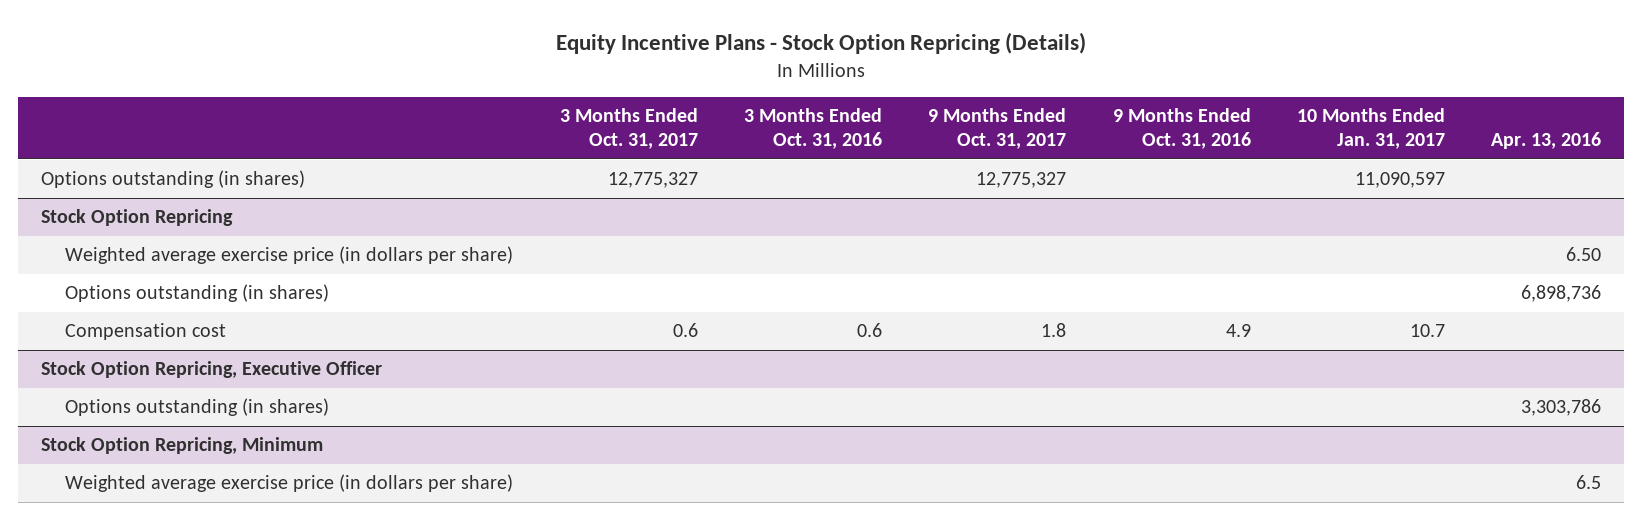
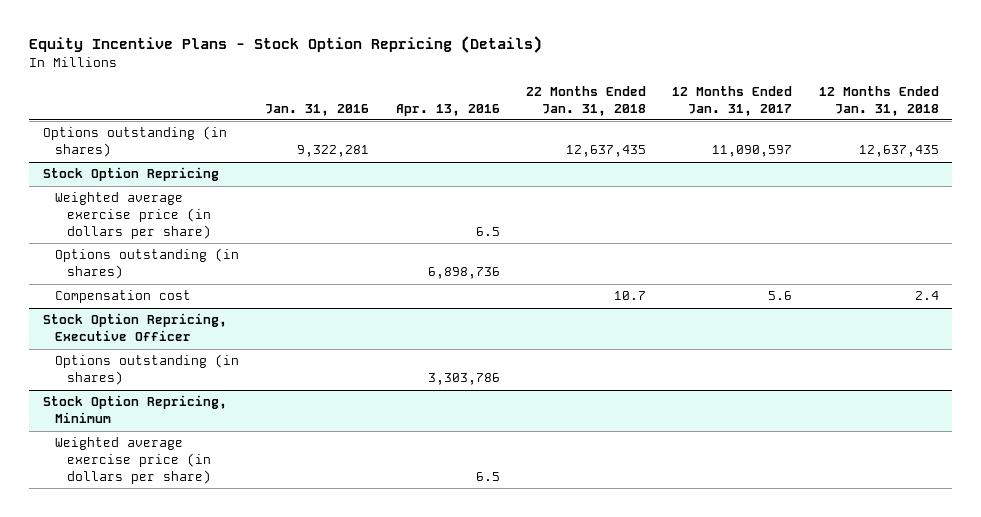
- | 3 Months Ended Oct. 31, 2017 | 3 Months Ended Oct. 31, 2016 | 9 Months Ended Oct. 31, 2017 | 9 Months Ended Oct. 31, 2016 | 10 Months Ended Jan. 31, 2017 | Apr. 13, 2016
+ | Jan. 31, 2016 | Apr. 13, 2016 | 22 Months Ended Jan. 31, 2018 | 12 Months Ended Jan. 31, 2017 | 12 Months Ended Jan. 31, 2018
@ Stock Option Repricing
- Weighted average exercise price (in dollars per share) | | | | | | 6.50
+ Weighted average exercise price (in dollars per share) | | 6.5 | | |

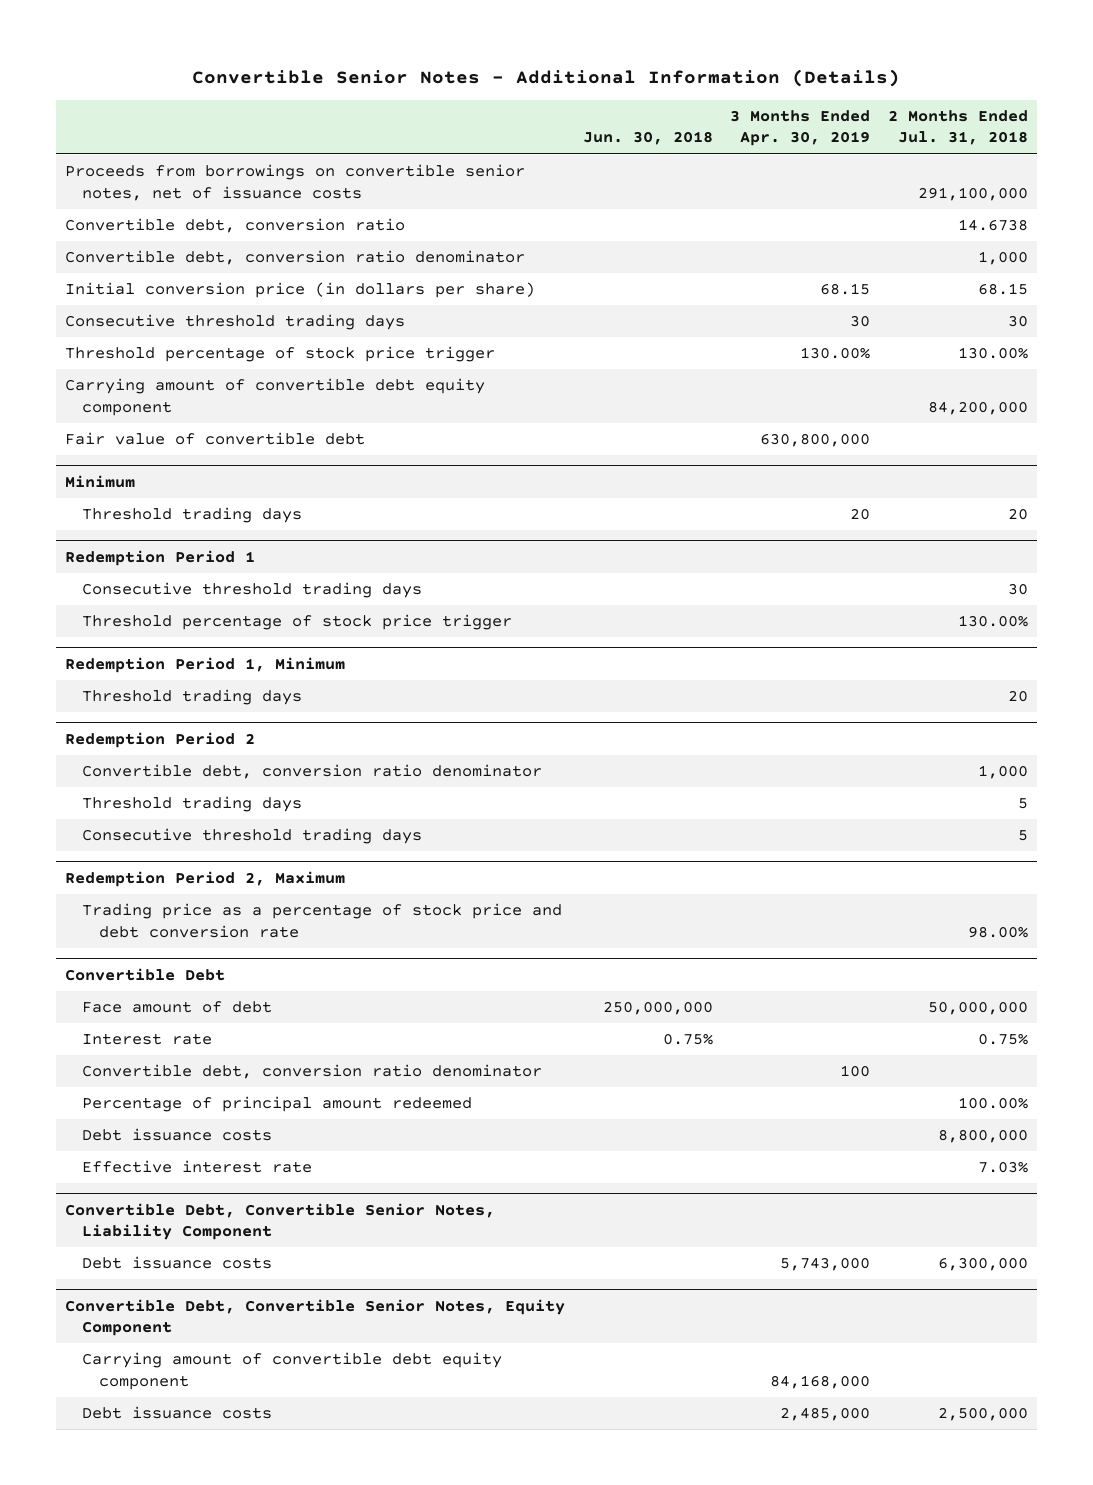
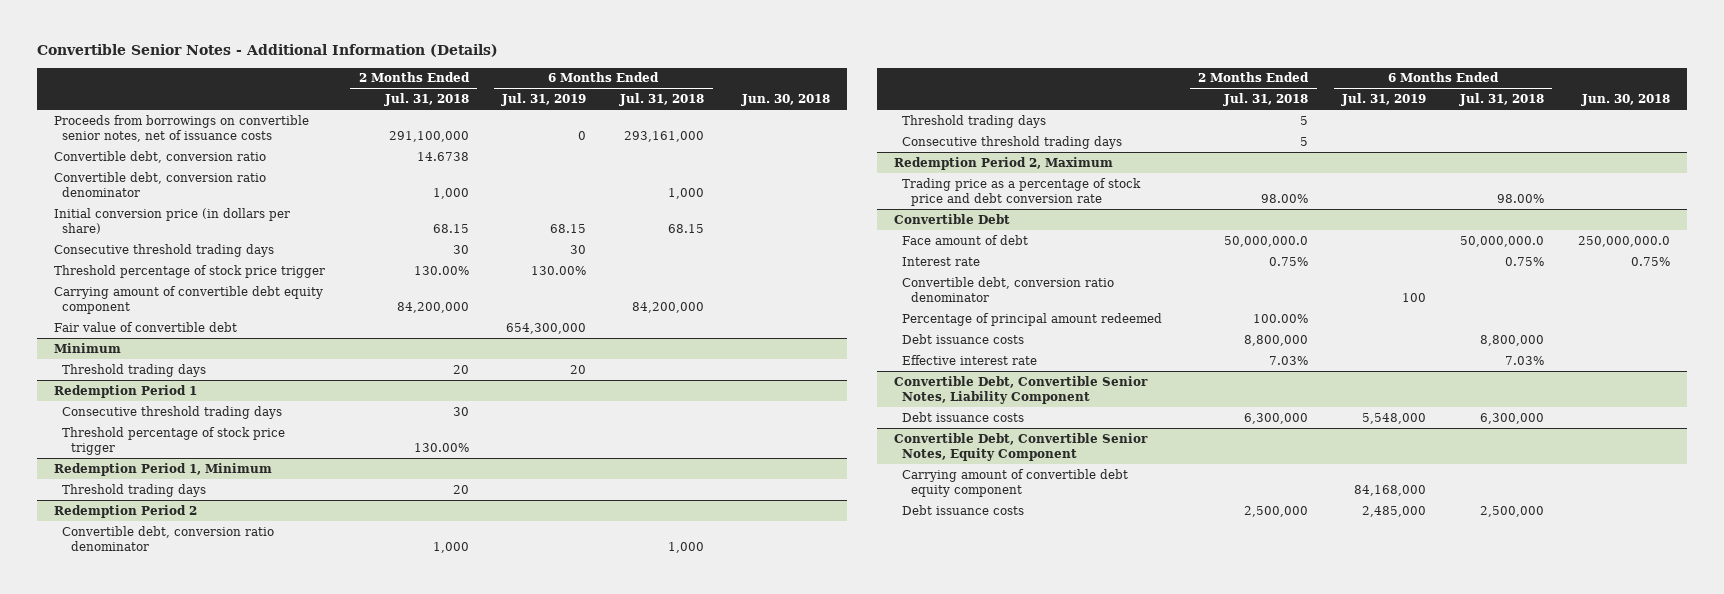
- | Jun. 30, 2018 | 3 Months Ended Apr. 30, 2019 | 2 Months Ended Jul. 31, 2018
+ | 2 Months Ended Jul. 31, 2018 | 6 Months Ended Jul. 31, 2019 | 6 Months Ended Jul. 31, 2018 | Jun. 30, 2018
@ Convertible Debt
- Face amount of debt | 250,000,000 | | 50,000,000
+ Face amount of debt | 50,000,000.0 | | 50,000,000.0 | 250,000,000.0

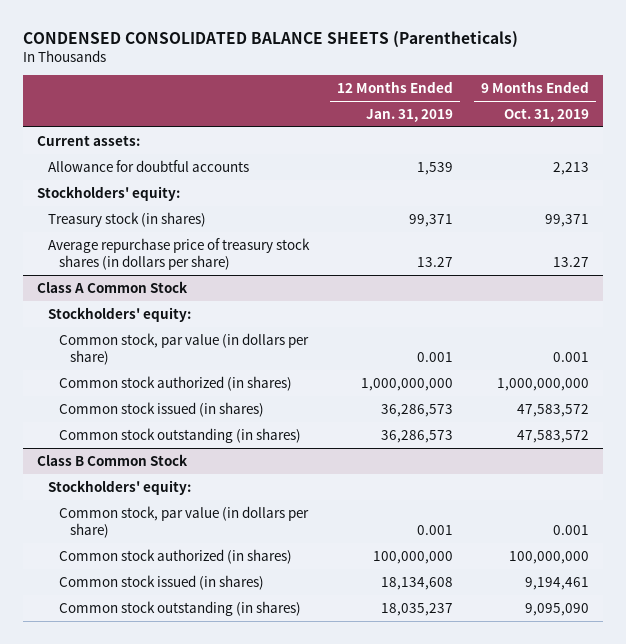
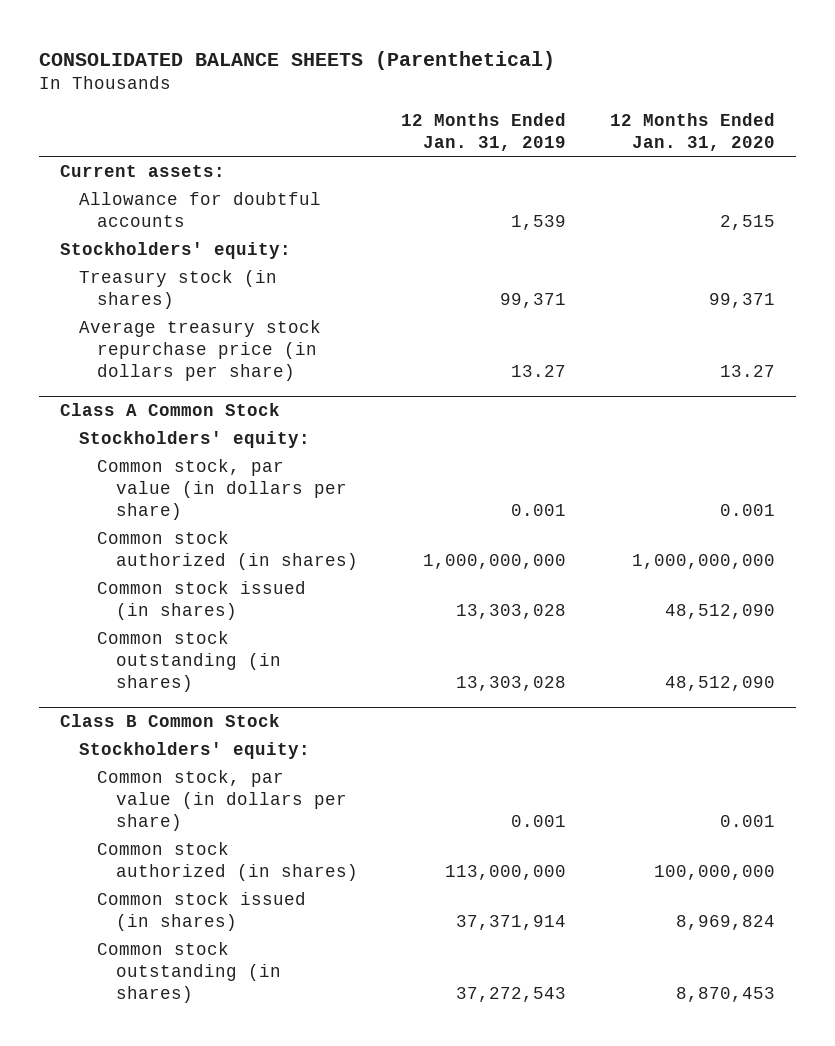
- CONDENSED CONSOLIDATED BALANCE SHEETS (Parentheticals)
+ CONSOLIDATED BALANCE SHEETS (Parenthetical)
- | 12 Months Ended Jan. 31, 2019 | 9 Months Ended Oct. 31, 2019
+ | 12 Months Ended Jan. 31, 2019 | 12 Months Ended Jan. 31, 2020
- Average repurchase price of treasury stock shares (in dollars per share) | 13.27 | 13.27
+ Average treasury stock repurchase price (in dollars per share) | 13.27 | 13.27
@ Class A Common Stock
- Common stock issued (in shares) | 36,286,573 | 47,583,572
- Common stock outstanding (in shares) | 36,286,573 | 47,583,572
+ Common stock issued (in shares) | 13,303,028 | 48,512,090
+ Common stock outstanding (in shares) | 13,303,028 | 48,512,090
@ Class B Common Stock
- Common stock authorized (in shares) | 100,000,000 | 100,000,000
- Common stock issued (in shares) | 18,134,608 | 9,194,461
- Common stock outstanding (in shares) | 18,035,237 | 9,095,090
+ Common stock authorized (in shares) | 113,000,000 | 100,000,000
+ Common stock issued (in shares) | 37,371,914 | 8,969,824
+ Common stock outstanding (in shares) | 37,272,543 | 8,870,453

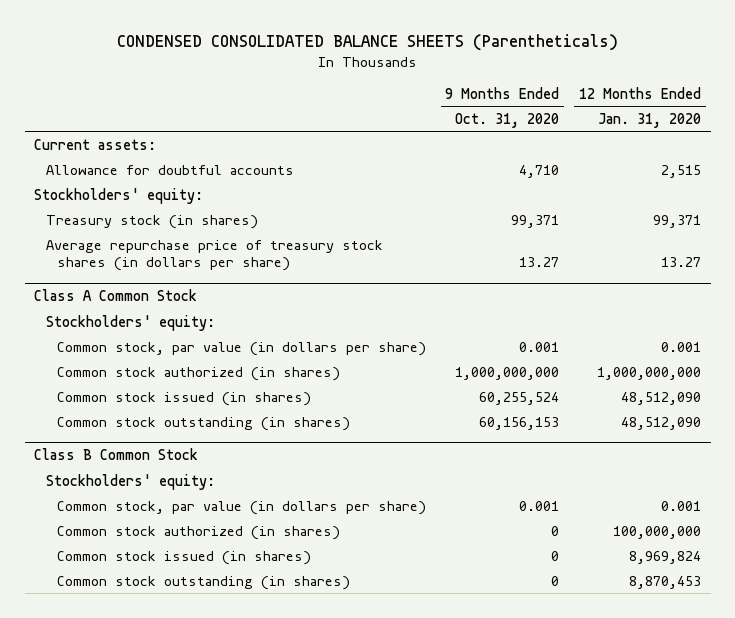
- CONSOLIDATED BALANCE SHEETS (Parenthetical)
+ CONDENSED CONSOLIDATED BALANCE SHEETS (Parentheticals)
- | 12 Months Ended Jan. 31, 2019 | 12 Months Ended Jan. 31, 2020
+ | 9 Months Ended Oct. 31, 2020 | 12 Months Ended Jan. 31, 2020
- Average treasury stock repurchase price (in dollars per share) | 13.27 | 13.27
+ Average repurchase price of treasury stock shares (in dollars per share) | 13.27 | 13.27

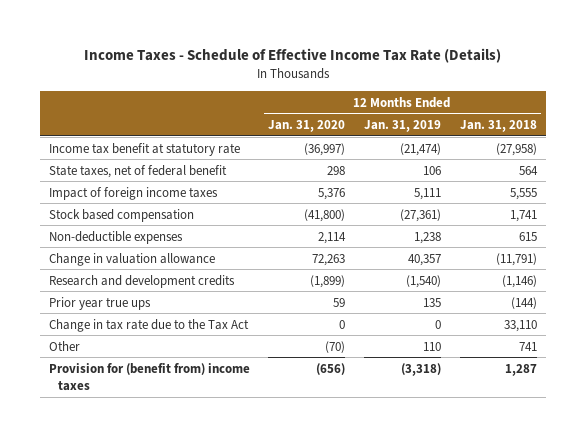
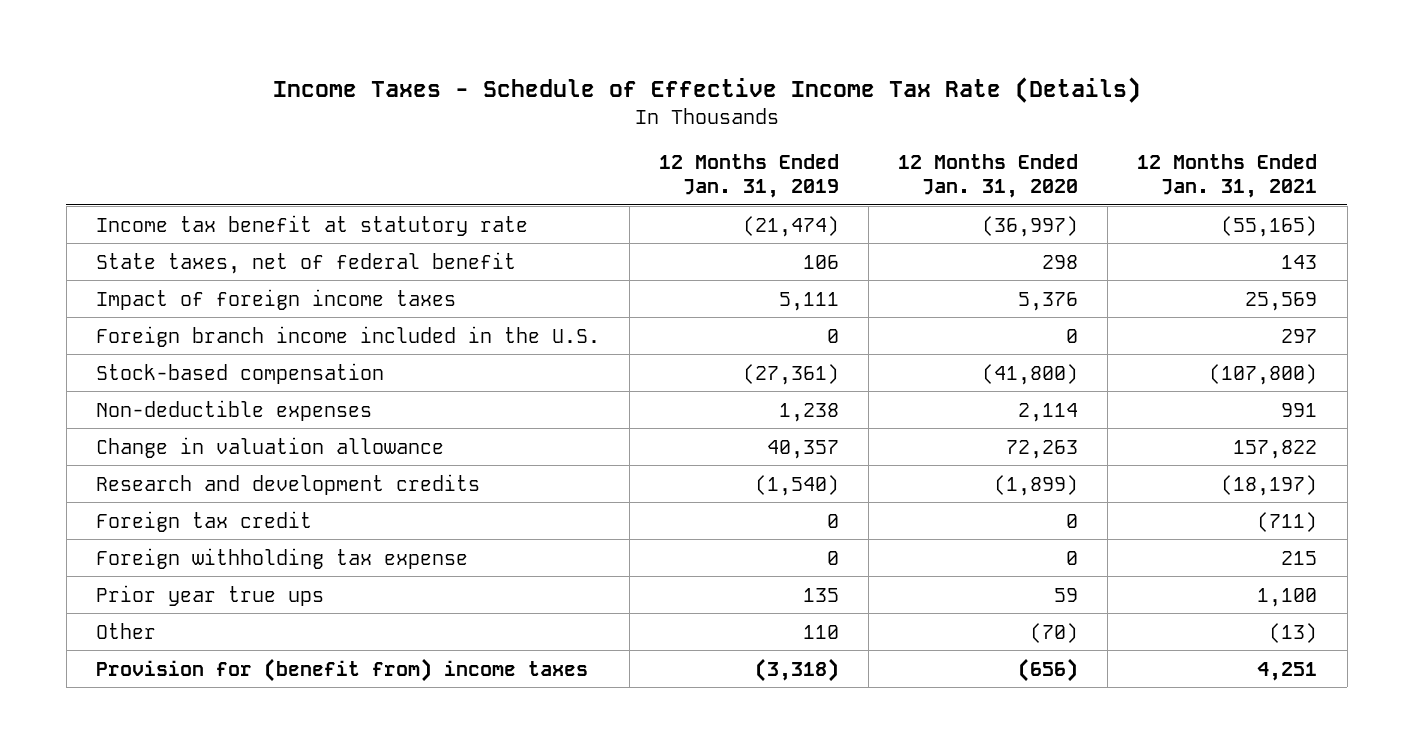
- | 12 Months Ended Jan. 31, 2020 | 12 Months Ended Jan. 31, 2019 | 12 Months Ended Jan. 31, 2018
+ | 12 Months Ended Jan. 31, 2019 | 12 Months Ended Jan. 31, 2020 | 12 Months Ended Jan. 31, 2021
- Stock based compensation | (41,800) | (27,361) | 1,741
+ Foreign branch income included in the U.S. | 0 | 0 | 297
+ Stock-based compensation | (27,361) | (41,800) | (107,800)
+ Foreign tax credit | 0 | 0 | (711)
+ Foreign withholding tax expense | 0 | 0 | 215
- Change in tax rate due to the Tax Act | 0 | 0 | 33,110

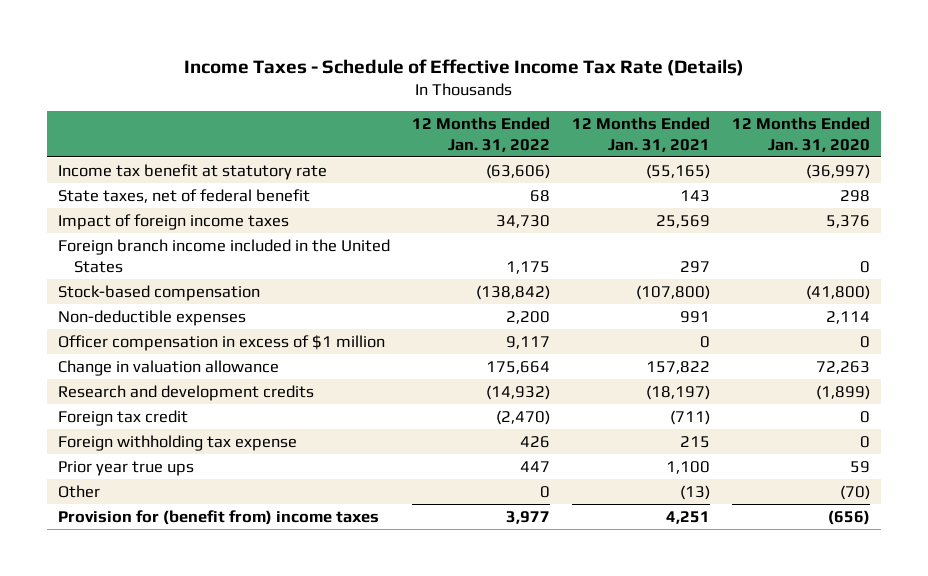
- | 12 Months Ended Jan. 31, 2019 | 12 Months Ended Jan. 31, 2020 | 12 Months Ended Jan. 31, 2021
+ | 12 Months Ended Jan. 31, 2022 | 12 Months Ended Jan. 31, 2021 | 12 Months Ended Jan. 31, 2020
- Foreign branch income included in the U.S. | 0 | 0 | 297
+ Foreign branch income included in the United States | 1,175 | 297 | 0
+ Officer compensation in excess of $1 million | 9,117 | 0 | 0

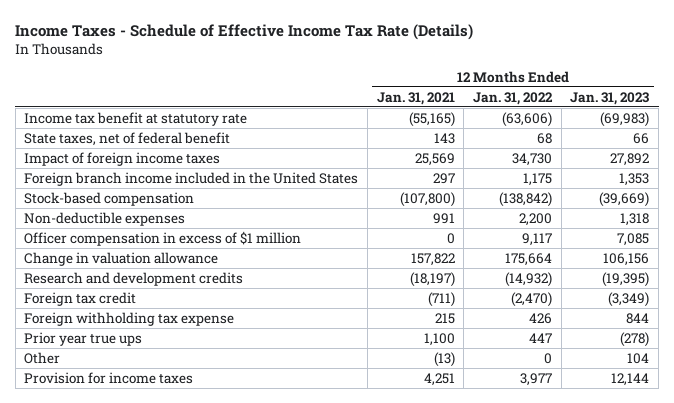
- | 12 Months Ended Jan. 31, 2022 | 12 Months Ended Jan. 31, 2021 | 12 Months Ended Jan. 31, 2020
+ | 12 Months Ended Jan. 31, 2021 | 12 Months Ended Jan. 31, 2022 | 12 Months Ended Jan. 31, 2023
- Provision for (benefit from) income taxes | 3,977 | 4,251 | (656)
+ Provision for income taxes | 4,251 | 3,977 | 12,144

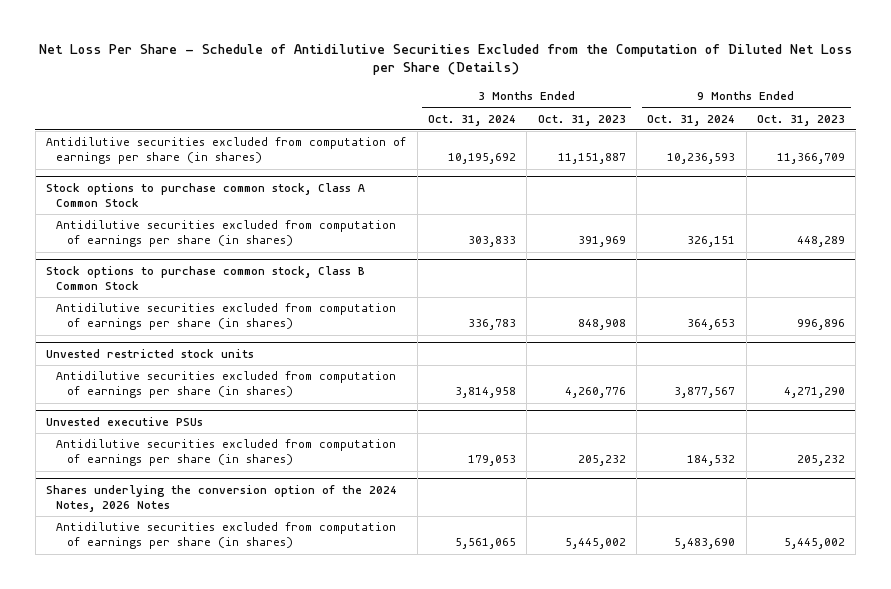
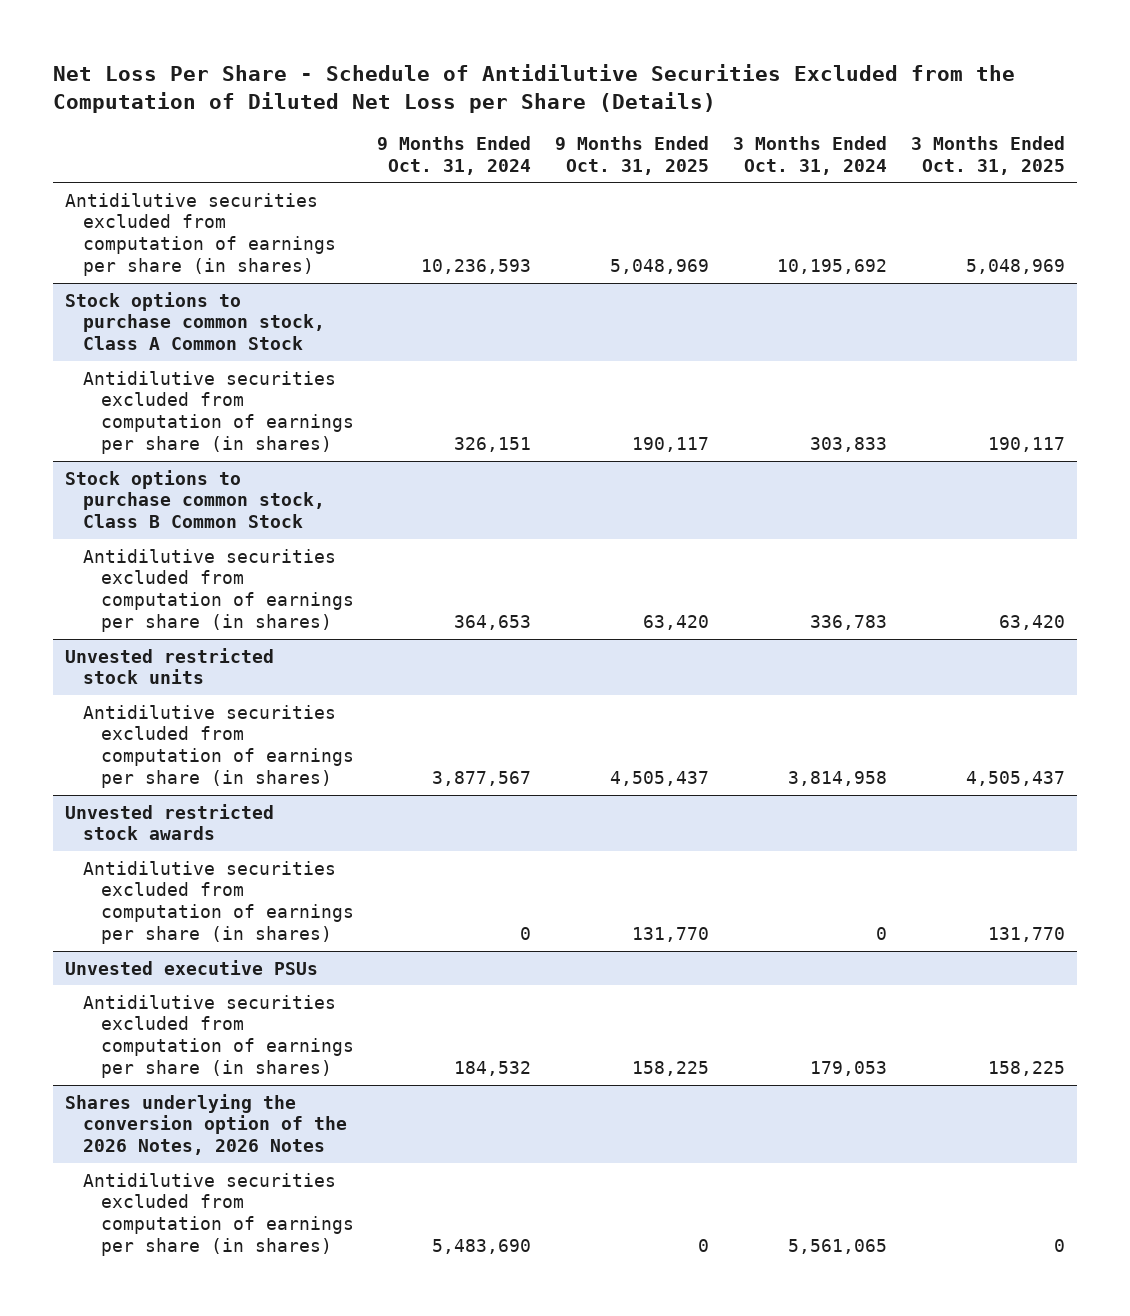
- | 3 Months Ended Oct. 31, 2024 | 3 Months Ended Oct. 31, 2023 | 9 Months Ended Oct. 31, 2024 | 9 Months Ended Oct. 31, 2023
+ | 9 Months Ended Oct. 31, 2024 | 9 Months Ended Oct. 31, 2025 | 3 Months Ended Oct. 31, 2024 | 3 Months Ended Oct. 31, 2025
+ Unvested restricted stock awards
+ Antidilutive securities excluded from computation of earnings per share (in shares) | 0 | 131,770 | 0 | 131,770
- Shares underlying the conversion option of the 2024 Notes, 2026 Notes
+ Shares underlying the conversion option of the 2026 Notes, 2026 Notes

